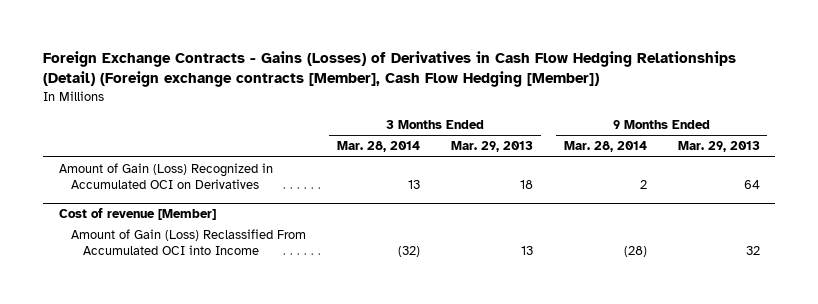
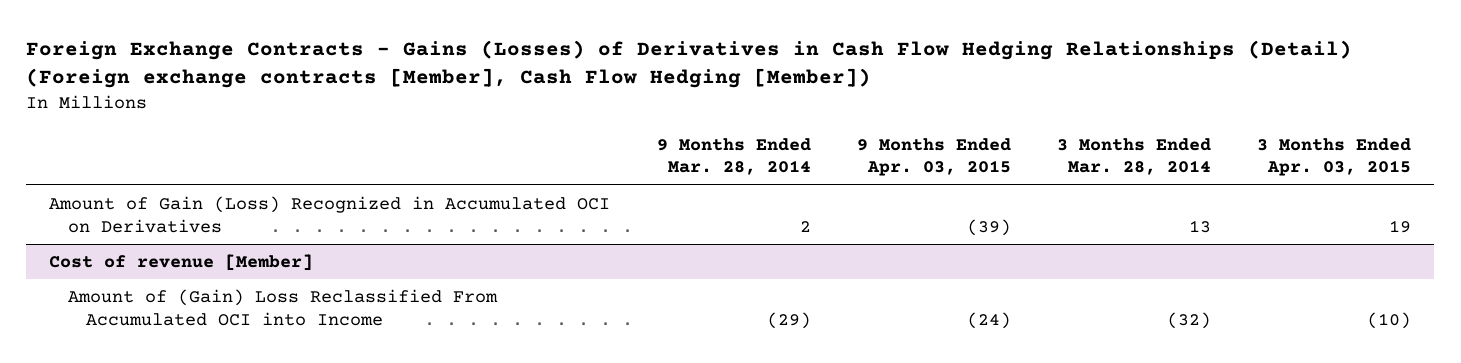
- | 3 Months Ended Mar. 28, 2014 | 3 Months Ended Mar. 29, 2013 | 9 Months Ended Mar. 28, 2014 | 9 Months Ended Mar. 29, 2013
+ | 9 Months Ended Mar. 28, 2014 | 9 Months Ended Apr. 03, 2015 | 3 Months Ended Mar. 28, 2014 | 3 Months Ended Apr. 03, 2015
@ Cost of revenue [Member]
- Amount of Gain (Loss) Reclassified From Accumulated OCI into Income | (32) | 13 | (28) | 32
+ Amount of (Gain) Loss Reclassified From Accumulated OCI into Income | (29) | (24) | (32) | (10)

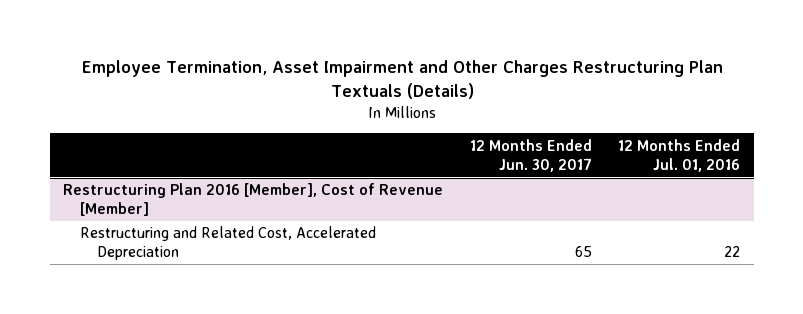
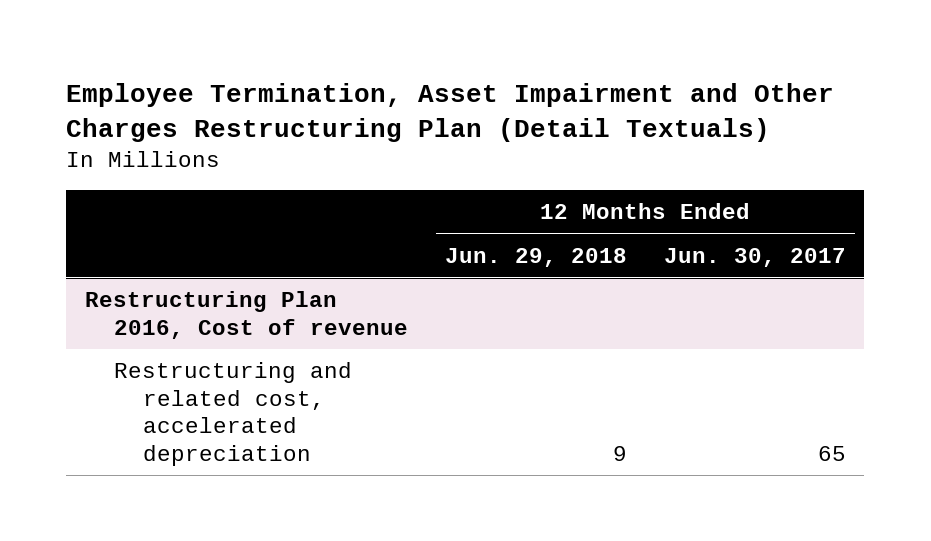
- Employee Termination, Asset Impairment and Other Charges Restructuring Plan Textuals (Details)
+ Employee Termination, Asset Impairment and Other Charges Restructuring Plan (Detail Textuals)
- | 12 Months Ended Jun. 30, 2017 | 12 Months Ended Jul. 01, 2016
+ | 12 Months Ended Jun. 29, 2018 | 12 Months Ended Jun. 30, 2017
- Restructuring Plan 2016 [Member], Cost of Revenue [Member]
- Restructuring and Related Cost, Accelerated Depreciation | 65 | 22
+ Restructuring Plan 2016, Cost of revenue
+ Restructuring and related cost, accelerated depreciation | 9 | 65

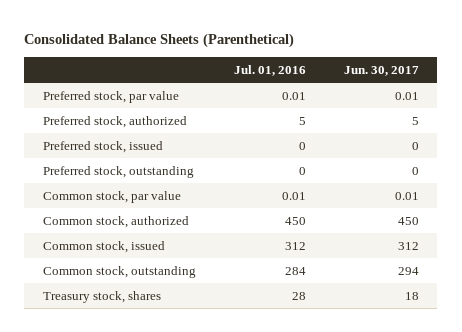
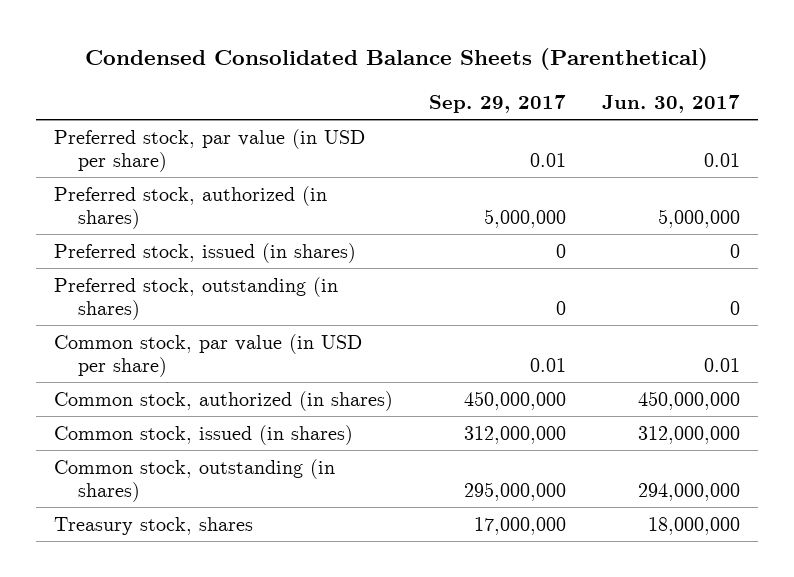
- Consolidated Balance Sheets (Parenthetical)
+ Condensed Consolidated Balance Sheets (Parenthetical)
- | Jul. 01, 2016 | Jun. 30, 2017
+ | Sep. 29, 2017 | Jun. 30, 2017
- Preferred stock, par value | 0.01 | 0.01
- Preferred stock, authorized | 5 | 5
- Preferred stock, issued | 0 | 0
- Preferred stock, outstanding | 0 | 0
- Common stock, par value | 0.01 | 0.01
- Common stock, authorized | 450 | 450
- Common stock, issued | 312 | 312
- Common stock, outstanding | 284 | 294
- Treasury stock, shares | 28 | 18
+ Preferred stock, par value (in USD per share) | 0.01 | 0.01
+ Preferred stock, authorized (in shares) | 5,000,000 | 5,000,000
+ Preferred stock, issued (in shares) | 0 | 0
+ Preferred stock, outstanding (in shares) | 0 | 0
+ Common stock, par value (in USD per share) | 0.01 | 0.01
+ Common stock, authorized (in shares) | 450,000,000 | 450,000,000
+ Common stock, issued (in shares) | 312,000,000 | 312,000,000
+ Common stock, outstanding (in shares) | 295,000,000 | 294,000,000
+ Treasury stock, shares | 17,000,000 | 18,000,000

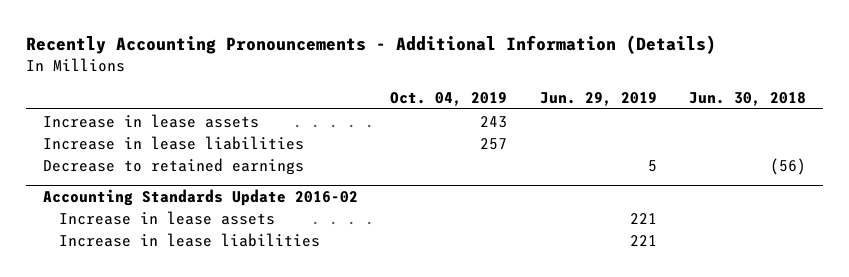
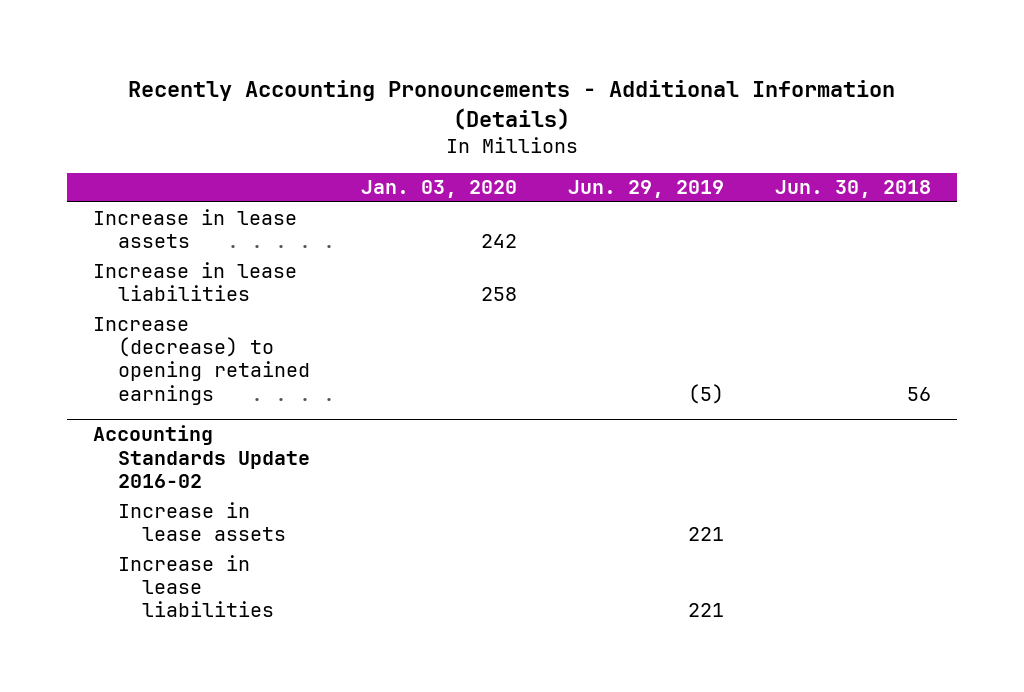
- | Oct. 04, 2019 | Jun. 29, 2019 | Jun. 30, 2018
+ | Jan. 03, 2020 | Jun. 29, 2019 | Jun. 30, 2018
- Decrease to retained earnings | | 5 | (56)
+ Increase (decrease) to opening retained earnings | | (5) | 56

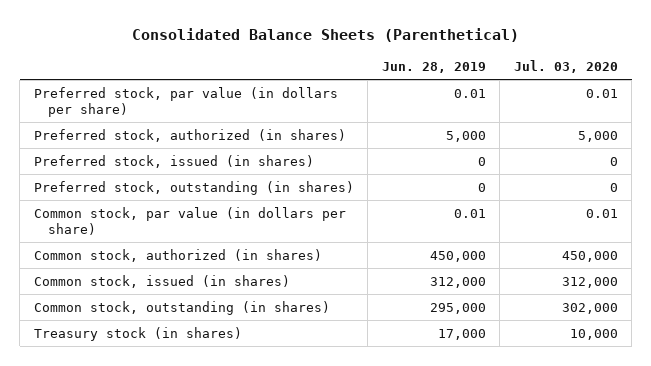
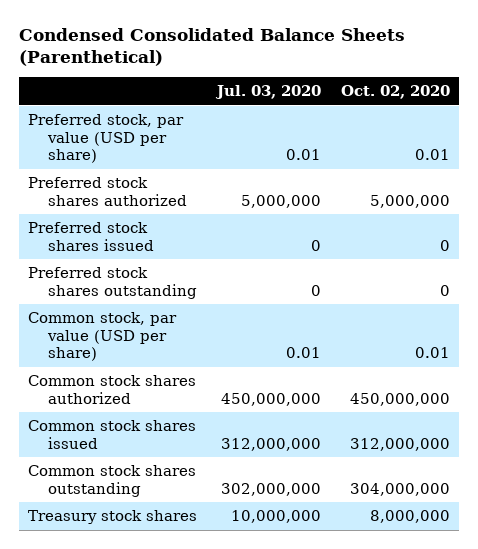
- Consolidated Balance Sheets (Parenthetical)
+ Condensed Consolidated Balance Sheets (Parenthetical)
- | Jun. 28, 2019 | Jul. 03, 2020
+ | Jul. 03, 2020 | Oct. 02, 2020
- Preferred stock, par value (in dollars per share) | 0.01 | 0.01
- Preferred stock, authorized (in shares) | 5,000 | 5,000
- Preferred stock, issued (in shares) | 0 | 0
- Preferred stock, outstanding (in shares) | 0 | 0
- Common stock, par value (in dollars per share) | 0.01 | 0.01
- Common stock, authorized (in shares) | 450,000 | 450,000
- Common stock, issued (in shares) | 312,000 | 312,000
- Common stock, outstanding (in shares) | 295,000 | 302,000
- Treasury stock (in shares) | 17,000 | 10,000
+ Preferred stock, par value (USD per share) | 0.01 | 0.01
+ Preferred stock shares authorized | 5,000,000 | 5,000,000
+ Preferred stock shares issued | 0 | 0
+ Preferred stock shares outstanding | 0 | 0
+ Common stock, par value (USD per share) | 0.01 | 0.01
+ Common stock shares authorized | 450,000,000 | 450,000,000
+ Common stock shares issued | 312,000,000 | 312,000,000
+ Common stock shares outstanding | 302,000,000 | 304,000,000
+ Treasury stock shares | 10,000,000 | 8,000,000

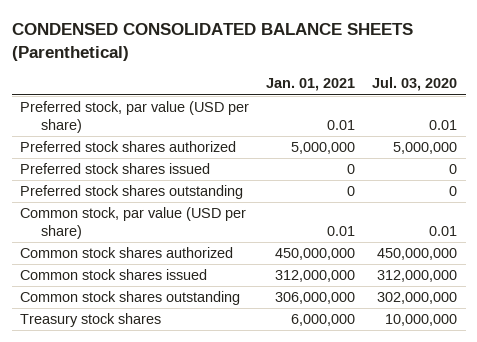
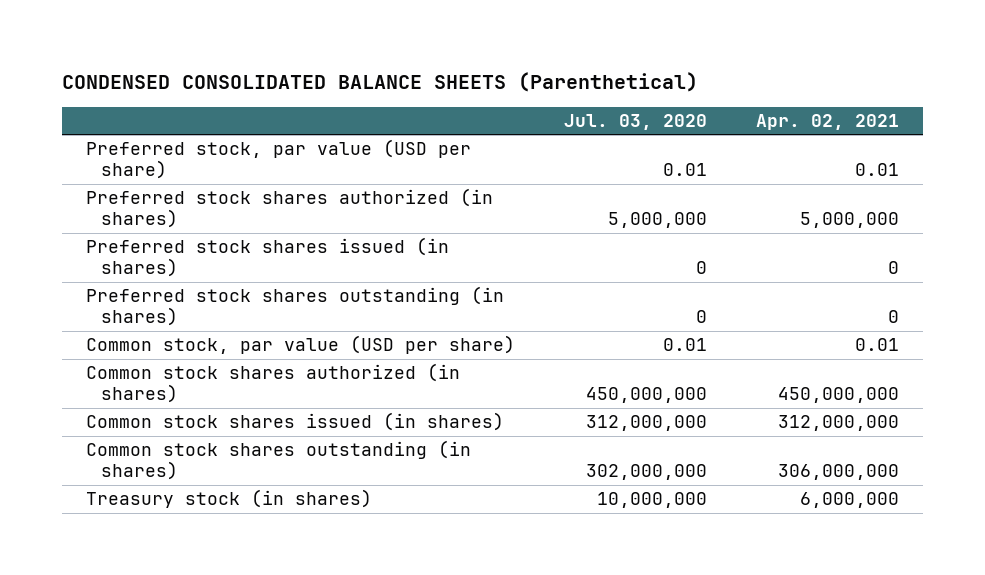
- | Jan. 01, 2021 | Jul. 03, 2020
+ | Jul. 03, 2020 | Apr. 02, 2021
- Preferred stock shares authorized | 5,000,000 | 5,000,000
- Preferred stock shares issued | 0 | 0
- Preferred stock shares outstanding | 0 | 0
+ Preferred stock shares authorized (in shares) | 5,000,000 | 5,000,000
+ Preferred stock shares issued (in shares) | 0 | 0
+ Preferred stock shares outstanding (in shares) | 0 | 0
- Common stock shares authorized | 450,000,000 | 450,000,000
- Common stock shares issued | 312,000,000 | 312,000,000
- Common stock shares outstanding | 306,000,000 | 302,000,000
- Treasury stock shares | 6,000,000 | 10,000,000
+ Common stock shares authorized (in shares) | 450,000,000 | 450,000,000
+ Common stock shares issued (in shares) | 312,000,000 | 312,000,000
+ Common stock shares outstanding (in shares) | 302,000,000 | 306,000,000
+ Treasury stock (in shares) | 10,000,000 | 6,000,000

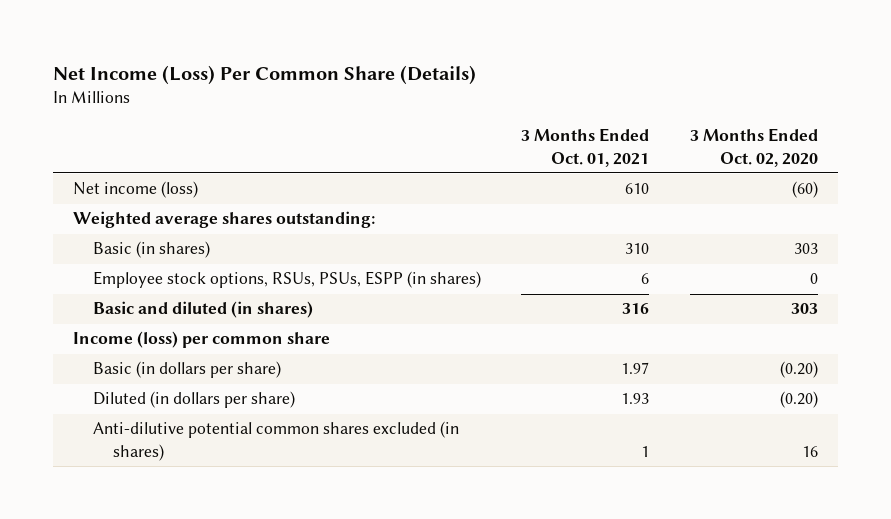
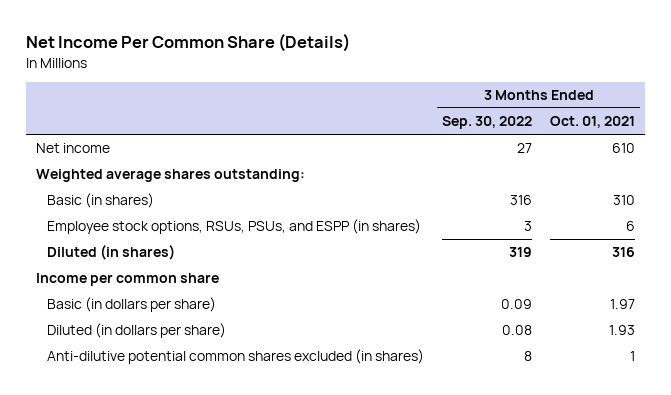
- Net Income (Loss) Per Common Share (Details)
+ Net Income Per Common Share (Details)
- | 3 Months Ended Oct. 01, 2021 | 3 Months Ended Oct. 02, 2020
+ | 3 Months Ended Sep. 30, 2022 | 3 Months Ended Oct. 01, 2021
- Net income (loss) | 610 | (60)
+ Net income | 27 | 610
- Employee stock options, RSUs, PSUs, ESPP (in shares) | 6 | 0
- Basic and diluted (in shares) | 316 | 303
- Income (loss) per common share
+ Employee stock options, RSUs, PSUs, and ESPP (in shares) | 3 | 6
+ Diluted (in shares) | 319 | 316
+ Income per common share

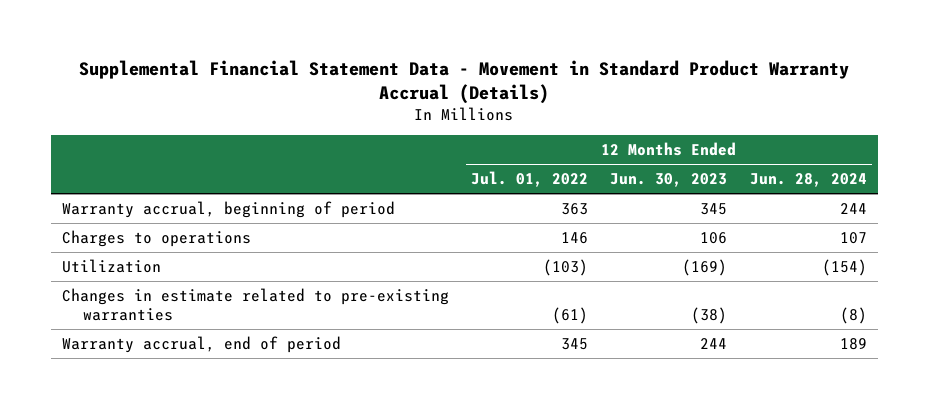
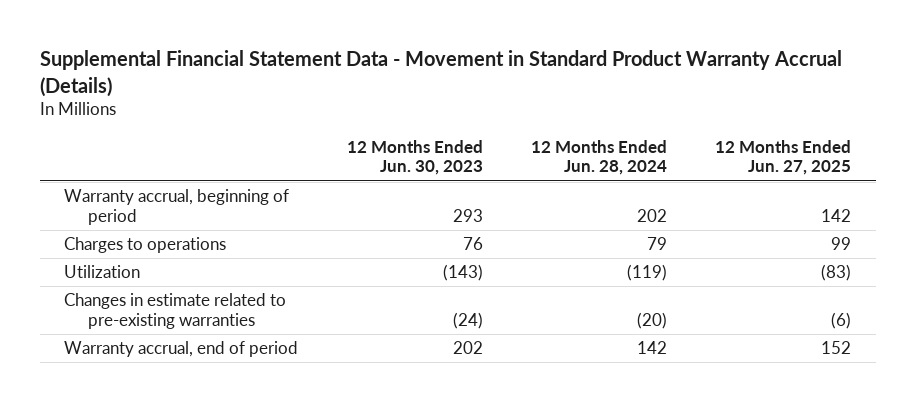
- | 12 Months Ended Jul. 01, 2022 | 12 Months Ended Jun. 30, 2023 | 12 Months Ended Jun. 28, 2024
+ | 12 Months Ended Jun. 30, 2023 | 12 Months Ended Jun. 28, 2024 | 12 Months Ended Jun. 27, 2025
- Warranty accrual, beginning of period | 363 | 345 | 244
- Charges to operations | 146 | 106 | 107
- Utilization | (103) | (169) | (154)
- Changes in estimate related to pre-existing warranties | (61) | (38) | (8)
- Warranty accrual, end of period | 345 | 244 | 189
+ Warranty accrual, beginning of period | 293 | 202 | 142
+ Charges to operations | 76 | 79 | 99
+ Utilization | (143) | (119) | (83)
+ Changes in estimate related to pre-existing warranties | (24) | (20) | (6)
+ Warranty accrual, end of period | 202 | 142 | 152

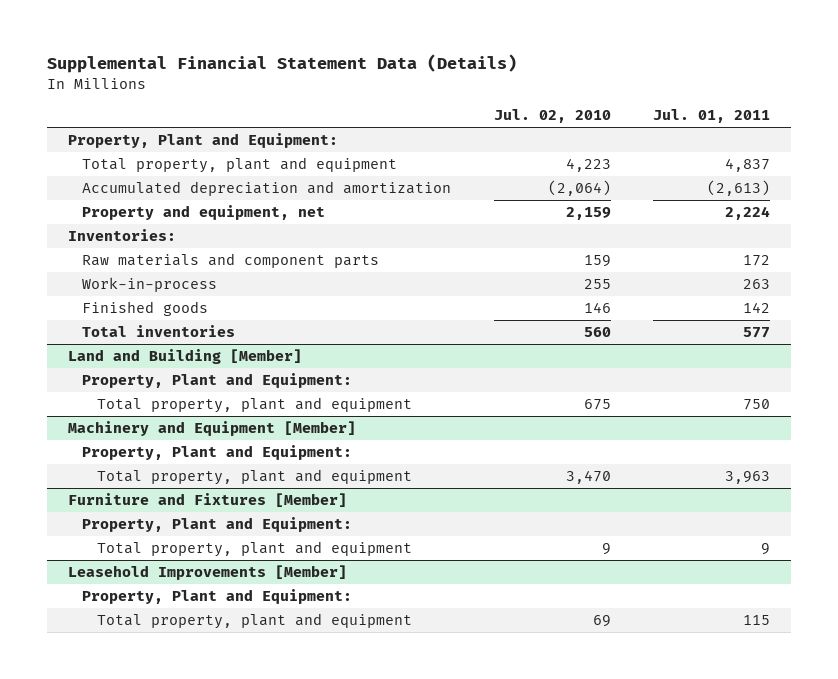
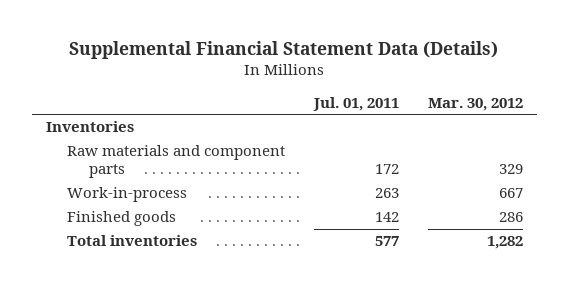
- | Jul. 02, 2010 | Jul. 01, 2011
+ | Jul. 01, 2011 | Mar. 30, 2012
- Property, Plant and Equipment:
- Total property, plant and equipment | 4,223 | 4,837
- Accumulated depreciation and amortization | (2,064) | (2,613)
- Property and equipment, net | 2,159 | 2,224
- Inventories:
+ Inventories
- Land and Building [Member]
- Property, Plant and Equipment:
- Total property, plant and equipment | 675 | 750
- Machinery and Equipment [Member]
- Property, Plant and Equipment:
- Total property, plant and equipment | 3,470 | 3,963
- Furniture and Fixtures [Member]
- Property, Plant and Equipment:
- Total property, plant and equipment | 9 | 9
- Leasehold Improvements [Member]
- Property, Plant and Equipment:
- Total property, plant and equipment | 69 | 115

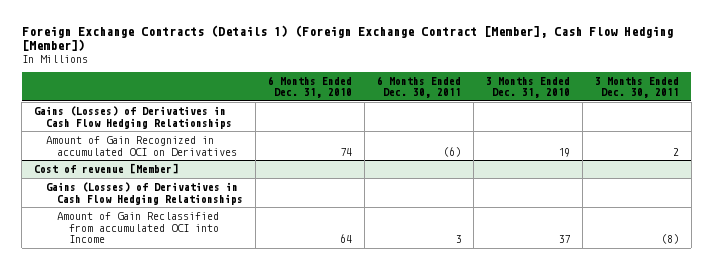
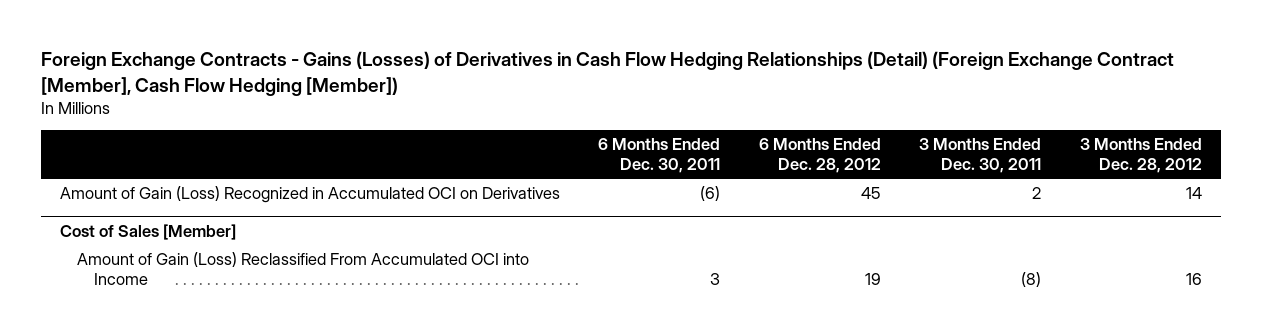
- Foreign Exchange Contracts (Details 1) (Foreign Exchange Contract [Member], Cash Flow Hedging [Member])
+ Foreign Exchange Contracts - Gains (Losses) of Derivatives in Cash Flow Hedging Relationships (Detail) (Foreign Exchange Contract [Member], Cash Flow Hedging [Member])
- | 6 Months Ended Dec. 31, 2010 | 6 Months Ended Dec. 30, 2011 | 3 Months Ended Dec. 31, 2010 | 3 Months Ended Dec. 30, 2011
+ | 6 Months Ended Dec. 30, 2011 | 6 Months Ended Dec. 28, 2012 | 3 Months Ended Dec. 30, 2011 | 3 Months Ended Dec. 28, 2012
- Gains (Losses) of Derivatives in Cash Flow Hedging Relationships
- Amount of Gain Recognized in accumulated OCI on Derivatives | 74 | (6) | 19 | 2
- Cost of revenue [Member]
- Gains (Losses) of Derivatives in Cash Flow Hedging Relationships
- Amount of Gain Reclassified from accumulated OCI into Income | 64 | 3 | 37 | (8)
+ Amount of Gain (Loss) Recognized in Accumulated OCI on Derivatives | (6) | 45 | 2 | 14
+ Cost of Sales [Member]
+ Amount of Gain (Loss) Reclassified From Accumulated OCI into Income | 3 | 19 | (8) | 16

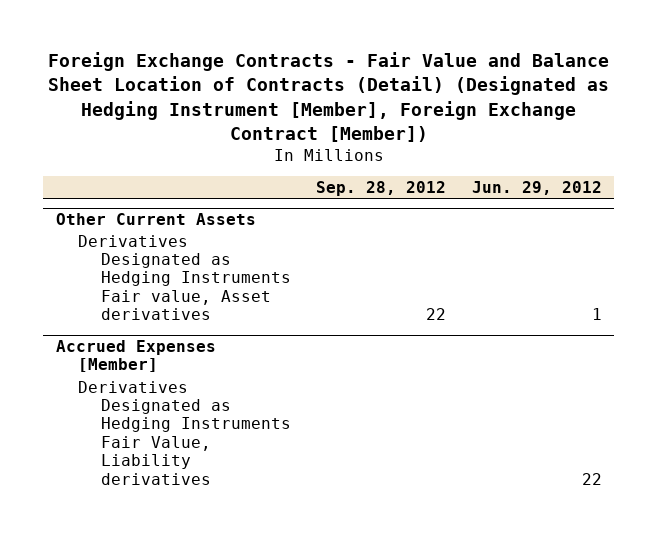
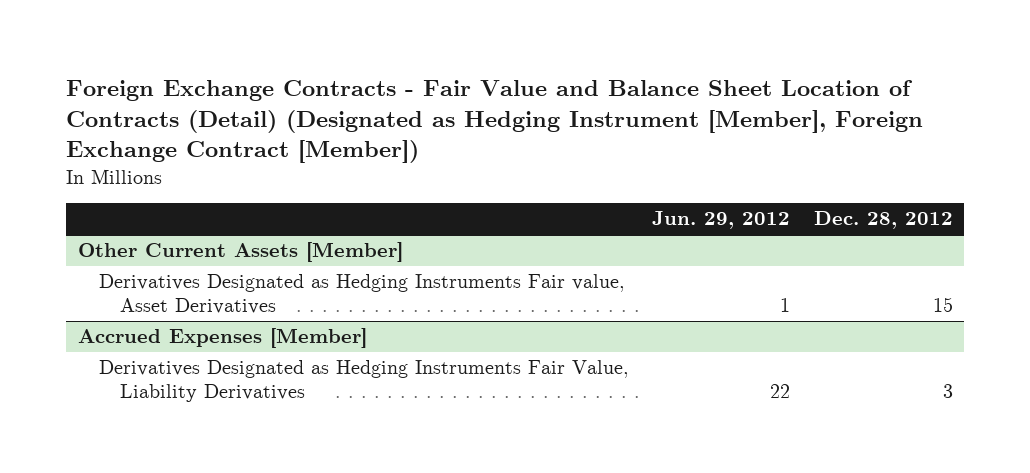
- | Sep. 28, 2012 | Jun. 29, 2012
+ | Jun. 29, 2012 | Dec. 28, 2012
- Other Current Assets
- Derivatives Designated as Hedging Instruments Fair value, Asset derivatives | 22 | 1
+ Other Current Assets [Member]
+ Derivatives Designated as Hedging Instruments Fair value, Asset Derivatives | 1 | 15
@ Accrued Expenses [Member]
- Derivatives Designated as Hedging Instruments Fair Value, Liability derivatives | | 22
+ Derivatives Designated as Hedging Instruments Fair Value, Liability Derivatives | 22 | 3

